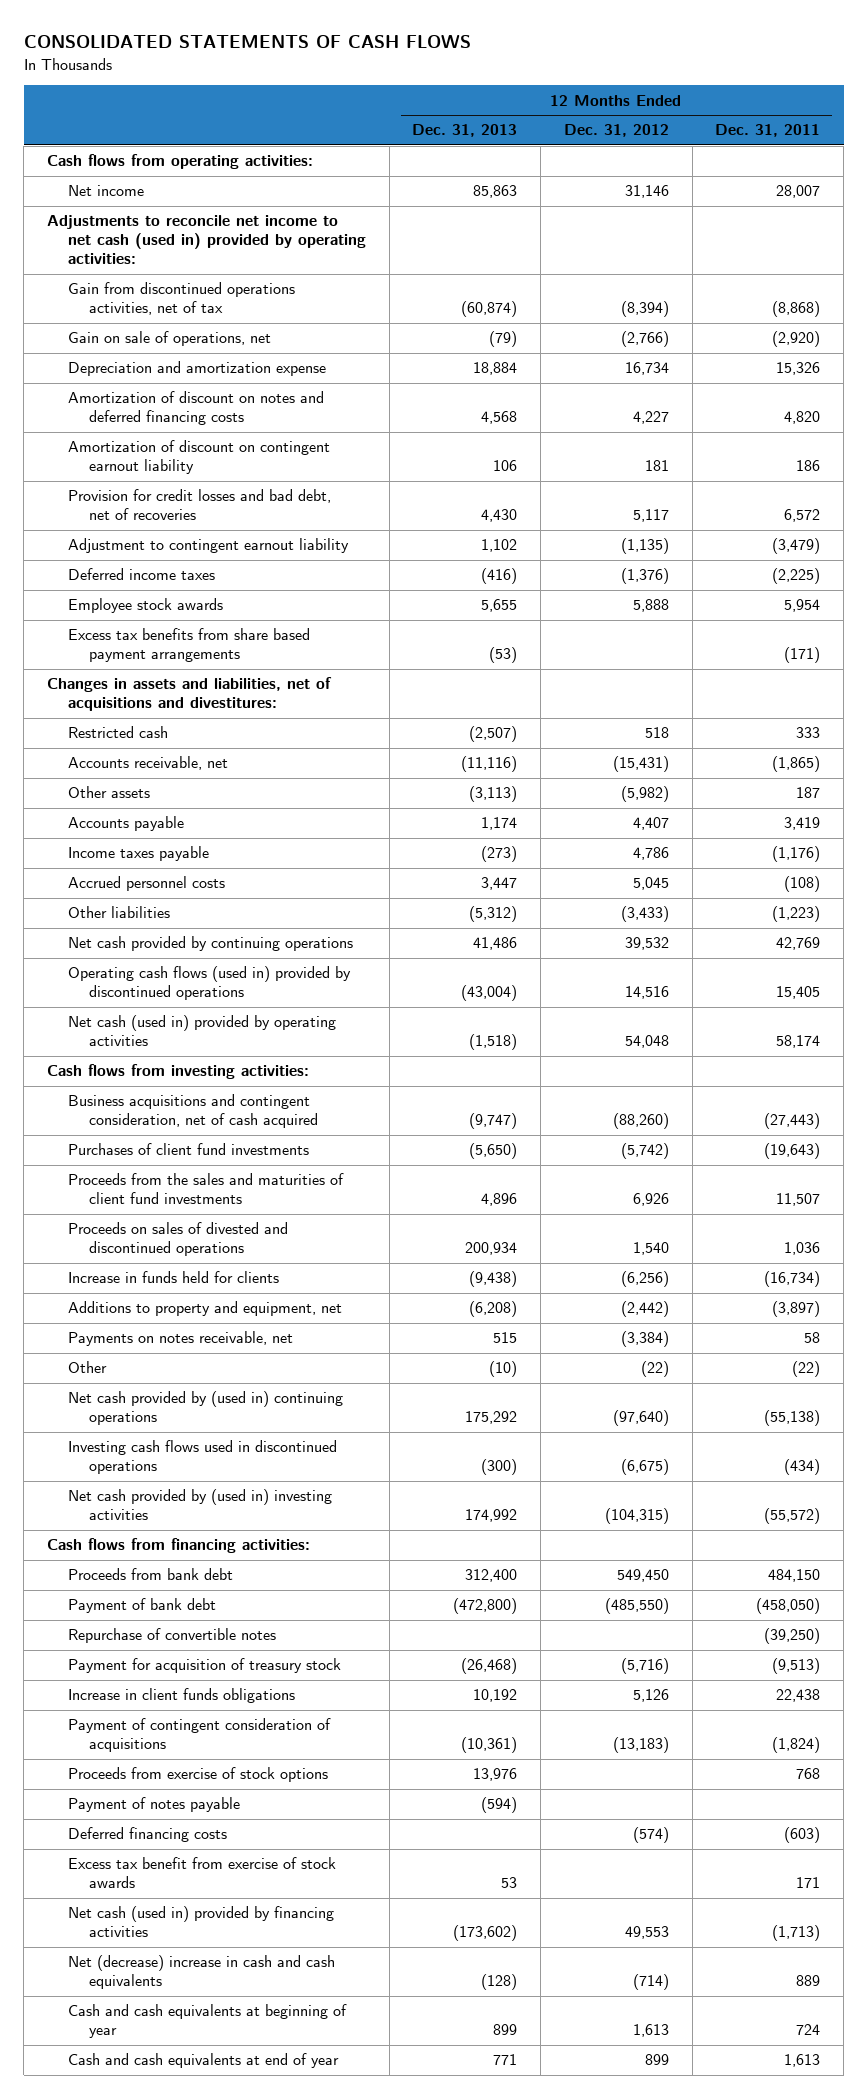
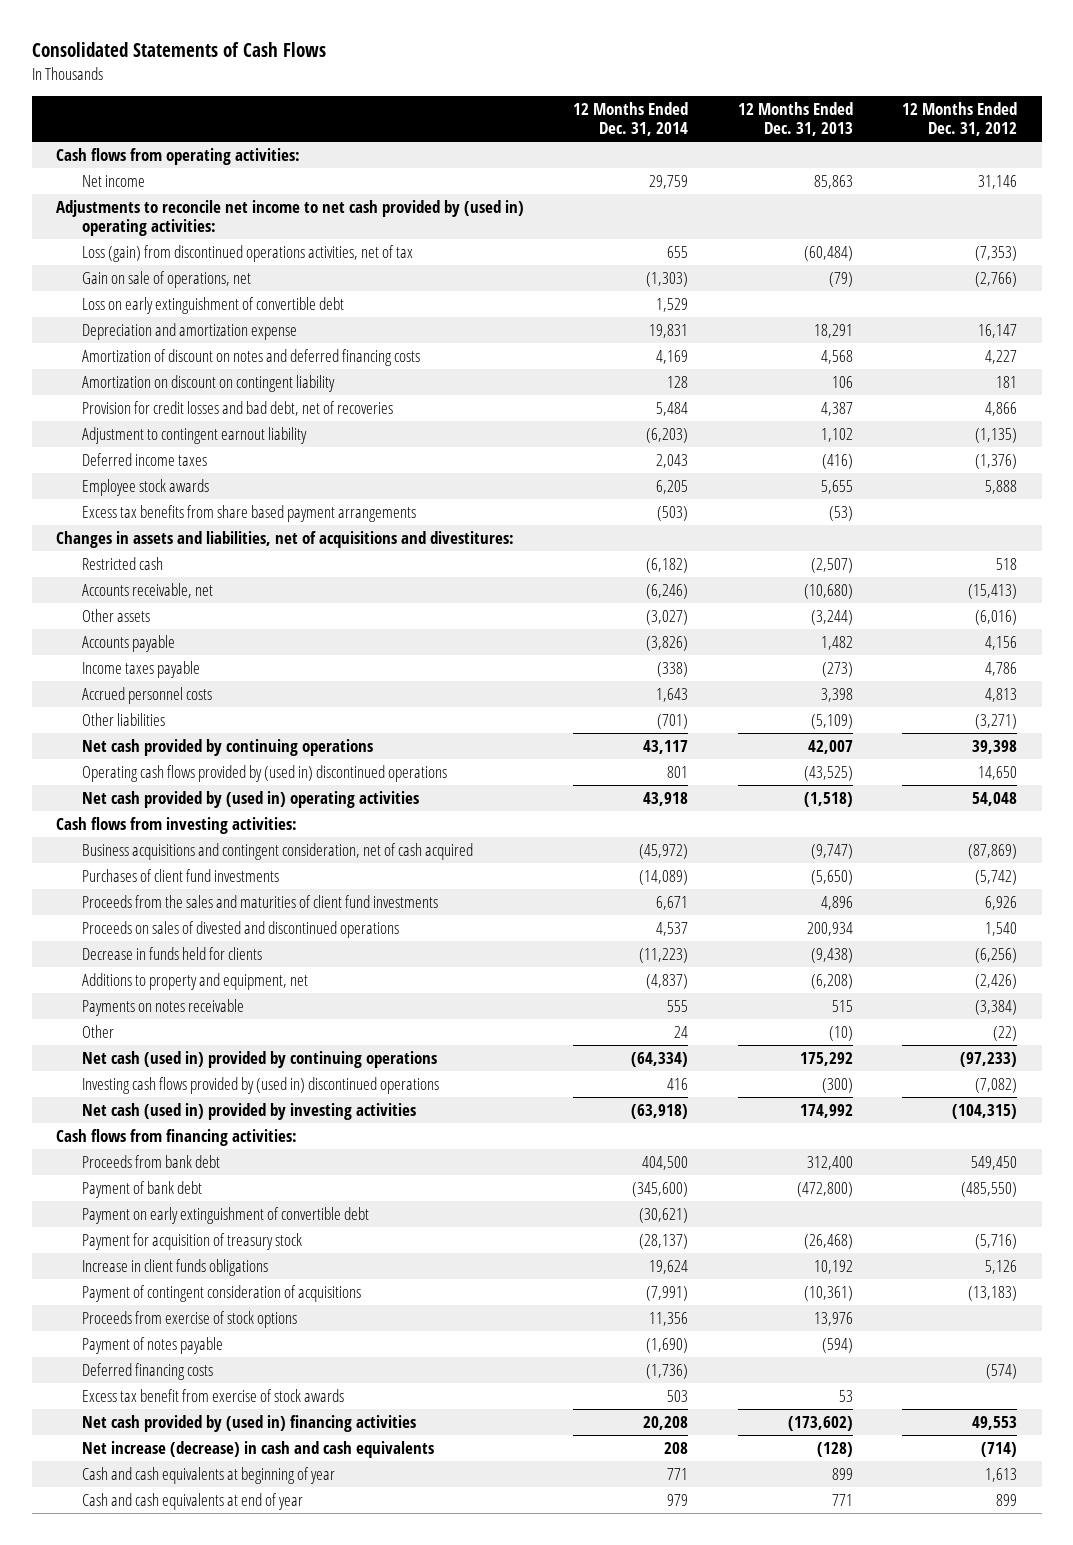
- CONSOLIDATED STATEMENTS OF CASH FLOWS
+ Consolidated Statements of Cash Flows
- | 12 Months Ended Dec. 31, 2013 | 12 Months Ended Dec. 31, 2012 | 12 Months Ended Dec. 31, 2011
+ | 12 Months Ended Dec. 31, 2014 | 12 Months Ended Dec. 31, 2013 | 12 Months Ended Dec. 31, 2012
- Adjustments to reconcile net income to net cash (used in) provided by operating activities:
- Gain from discontinued operations activities, net of tax | (60,874) | (8,394) | (8,868)
+ Adjustments to reconcile net income to net cash provided by (used in) operating activities:
+ Loss (gain) from discontinued operations activities, net of tax | 655 | (60,484) | (7,353)
- Depreciation and amortization expense | 18,884 | 16,734 | 15,326
+ Loss on early extinguishment of convertible debt | 1,529 | |
+ Depreciation and amortization expense | 19,831 | 18,291 | 16,147
- Amortization of discount on contingent earnout liability | 106 | 181 | 186
- Provision for credit losses and bad debt, net of recoveries | 4,430 | 5,117 | 6,572
+ Amortization on discount on contingent liability | 128 | 106 | 181
+ Provision for credit losses and bad debt, net of recoveries | 5,484 | 4,387 | 4,866
- Accounts receivable, net | (11,116) | (15,431) | (1,865)
- Other assets | (3,113) | (5,982) | 187
- Accounts payable | 1,174 | 4,407 | 3,419
+ Accounts receivable, net | (6,246) | (10,680) | (15,413)
+ Other assets | (3,027) | (3,244) | (6,016)
+ Accounts payable | (3,826) | 1,482 | 4,156
- Accrued personnel costs | 3,447 | 5,045 | (108)
- Other liabilities | (5,312) | (3,433) | (1,223)
- Net cash provided by continuing operations | 41,486 | 39,532 | 42,769
- Operating cash flows (used in) provided by discontinued operations | (43,004) | 14,516 | 15,405
- Net cash (used in) provided by operating activities | (1,518) | 54,048 | 58,174
+ Accrued personnel costs | 1,643 | 3,398 | 4,813
+ Other liabilities | (701) | (5,109) | (3,271)
+ Net cash provided by continuing operations | 43,117 | 42,007 | 39,398
+ Operating cash flows provided by (used in) discontinued operations | 801 | (43,525) | 14,650
+ Net cash provided by (used in) operating activities | 43,918 | (1,518) | 54,048
- Business acquisitions and contingent consideration, net of cash acquired | (9,747) | (88,260) | (27,443)
+ Business acquisitions and contingent consideration, net of cash acquired | (45,972) | (9,747) | (87,869)
- Increase in funds held for clients | (9,438) | (6,256) | (16,734)
- Additions to property and equipment, net | (6,208) | (2,442) | (3,897)
- Payments on notes receivable, net | 515 | (3,384) | 58
+ Decrease in funds held for clients | (11,223) | (9,438) | (6,256)
+ Additions to property and equipment, net | (4,837) | (6,208) | (2,426)
+ Payments on notes receivable | 555 | 515 | (3,384)
- Net cash provided by (used in) continuing operations | 175,292 | (97,640) | (55,138)
- Investing cash flows used in discontinued operations | (300) | (6,675) | (434)
- Net cash provided by (used in) investing activities | 174,992 | (104,315) | (55,572)
+ Net cash (used in) provided by continuing operations | (64,334) | 175,292 | (97,233)
+ Investing cash flows provided by (used in) discontinued operations | 416 | (300) | (7,082)
+ Net cash (used in) provided by investing activities | (63,918) | 174,992 | (104,315)
- Repurchase of convertible notes | | | (39,250)
+ Payment on early extinguishment of convertible debt | (30,621) | |
- Net cash (used in) provided by financing activities | (173,602) | 49,553 | (1,713)
- Net (decrease) increase in cash and cash equivalents | (128) | (714) | 889
+ Net cash provided by (used in) financing activities | 20,208 | (173,602) | 49,553
+ Net increase (decrease) in cash and cash equivalents | 208 | (128) | (714)

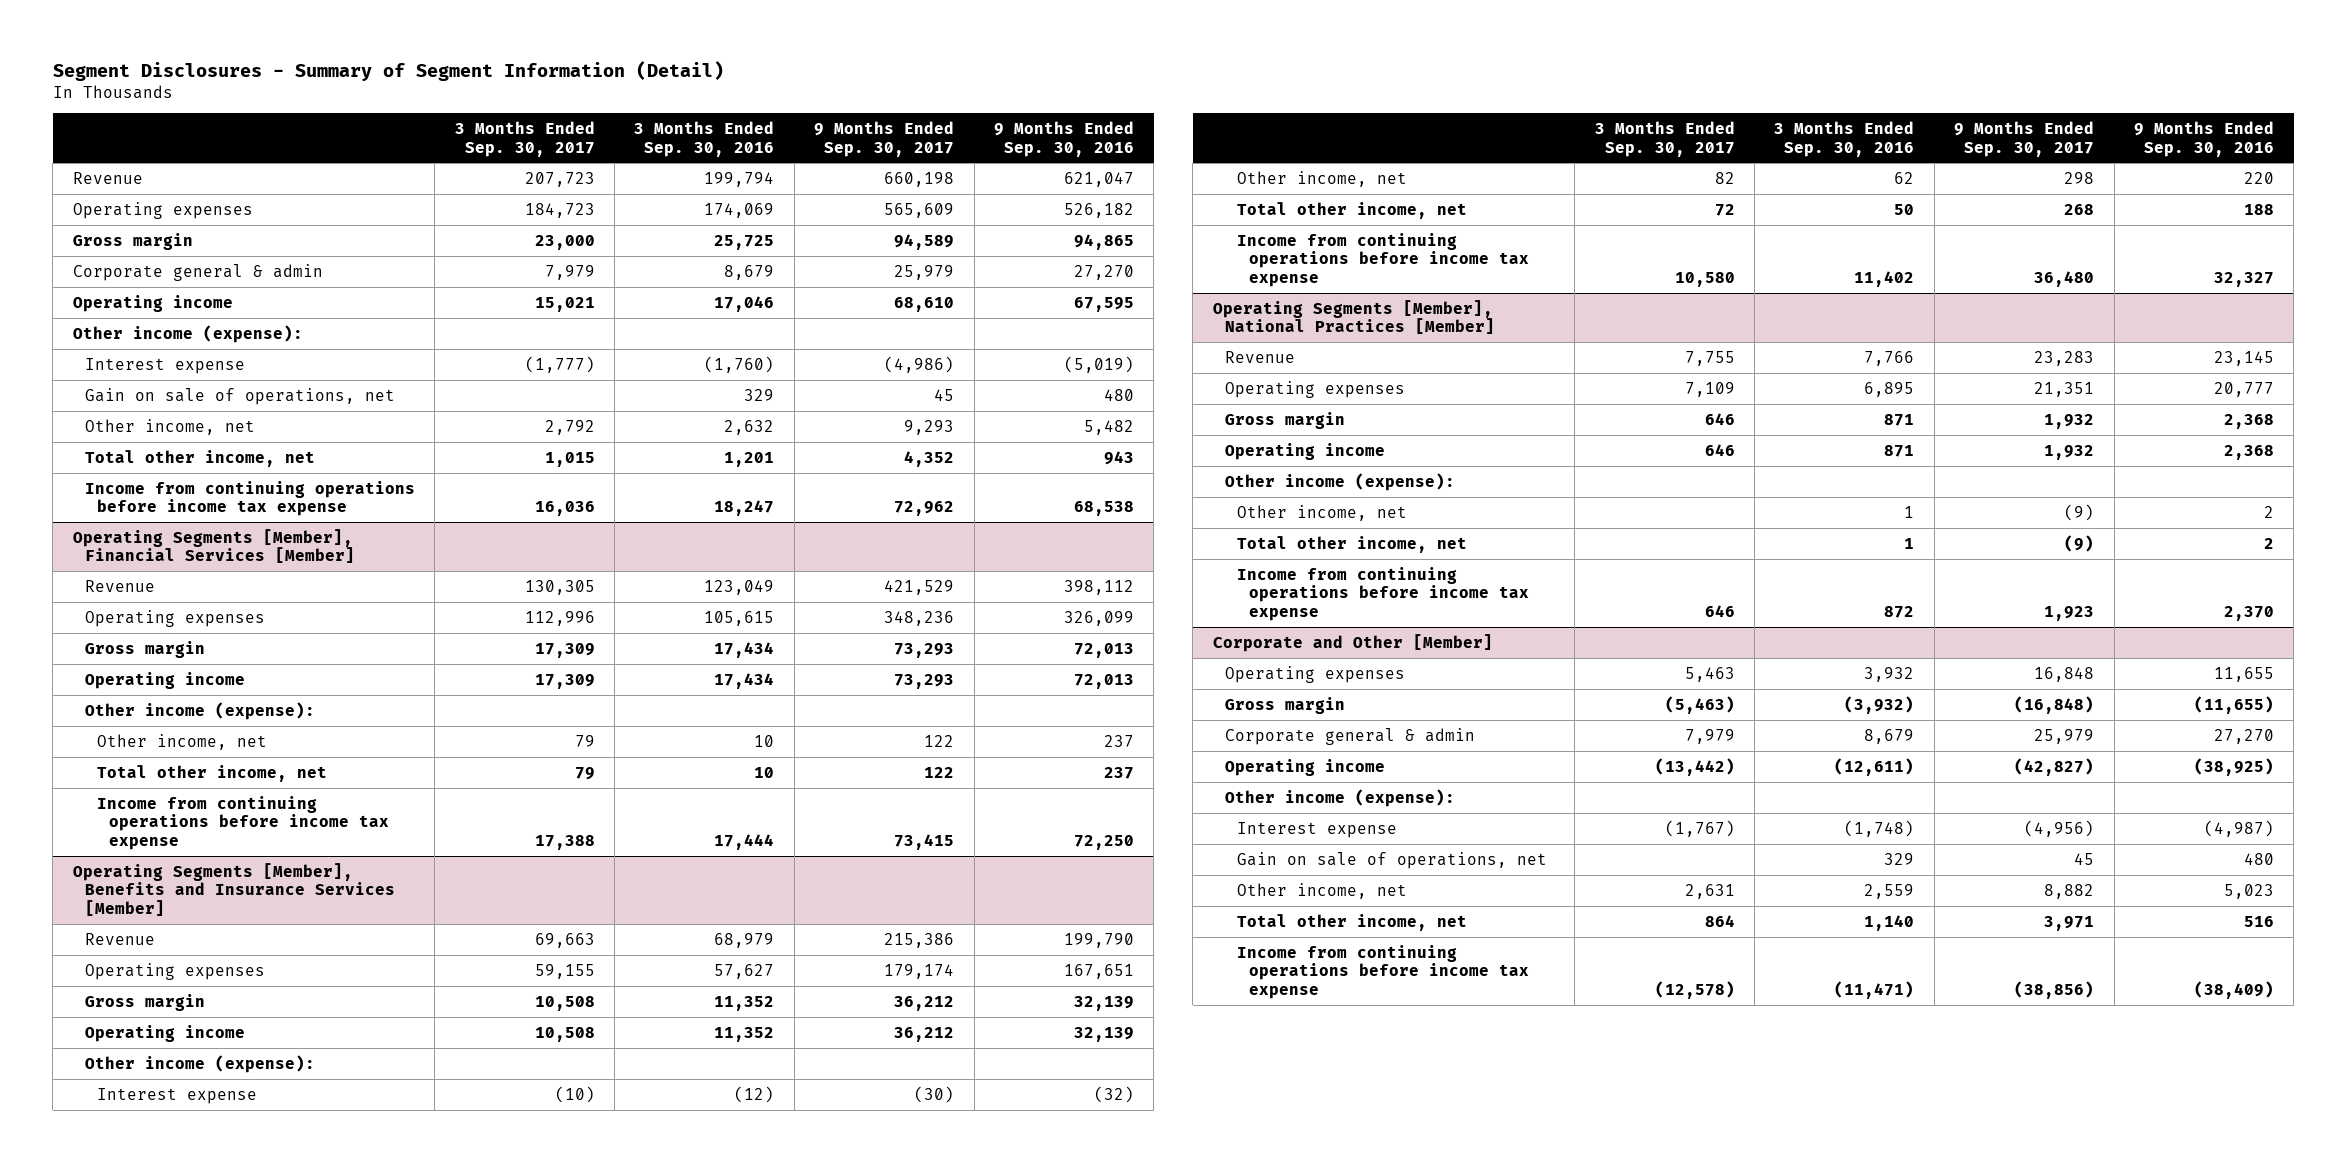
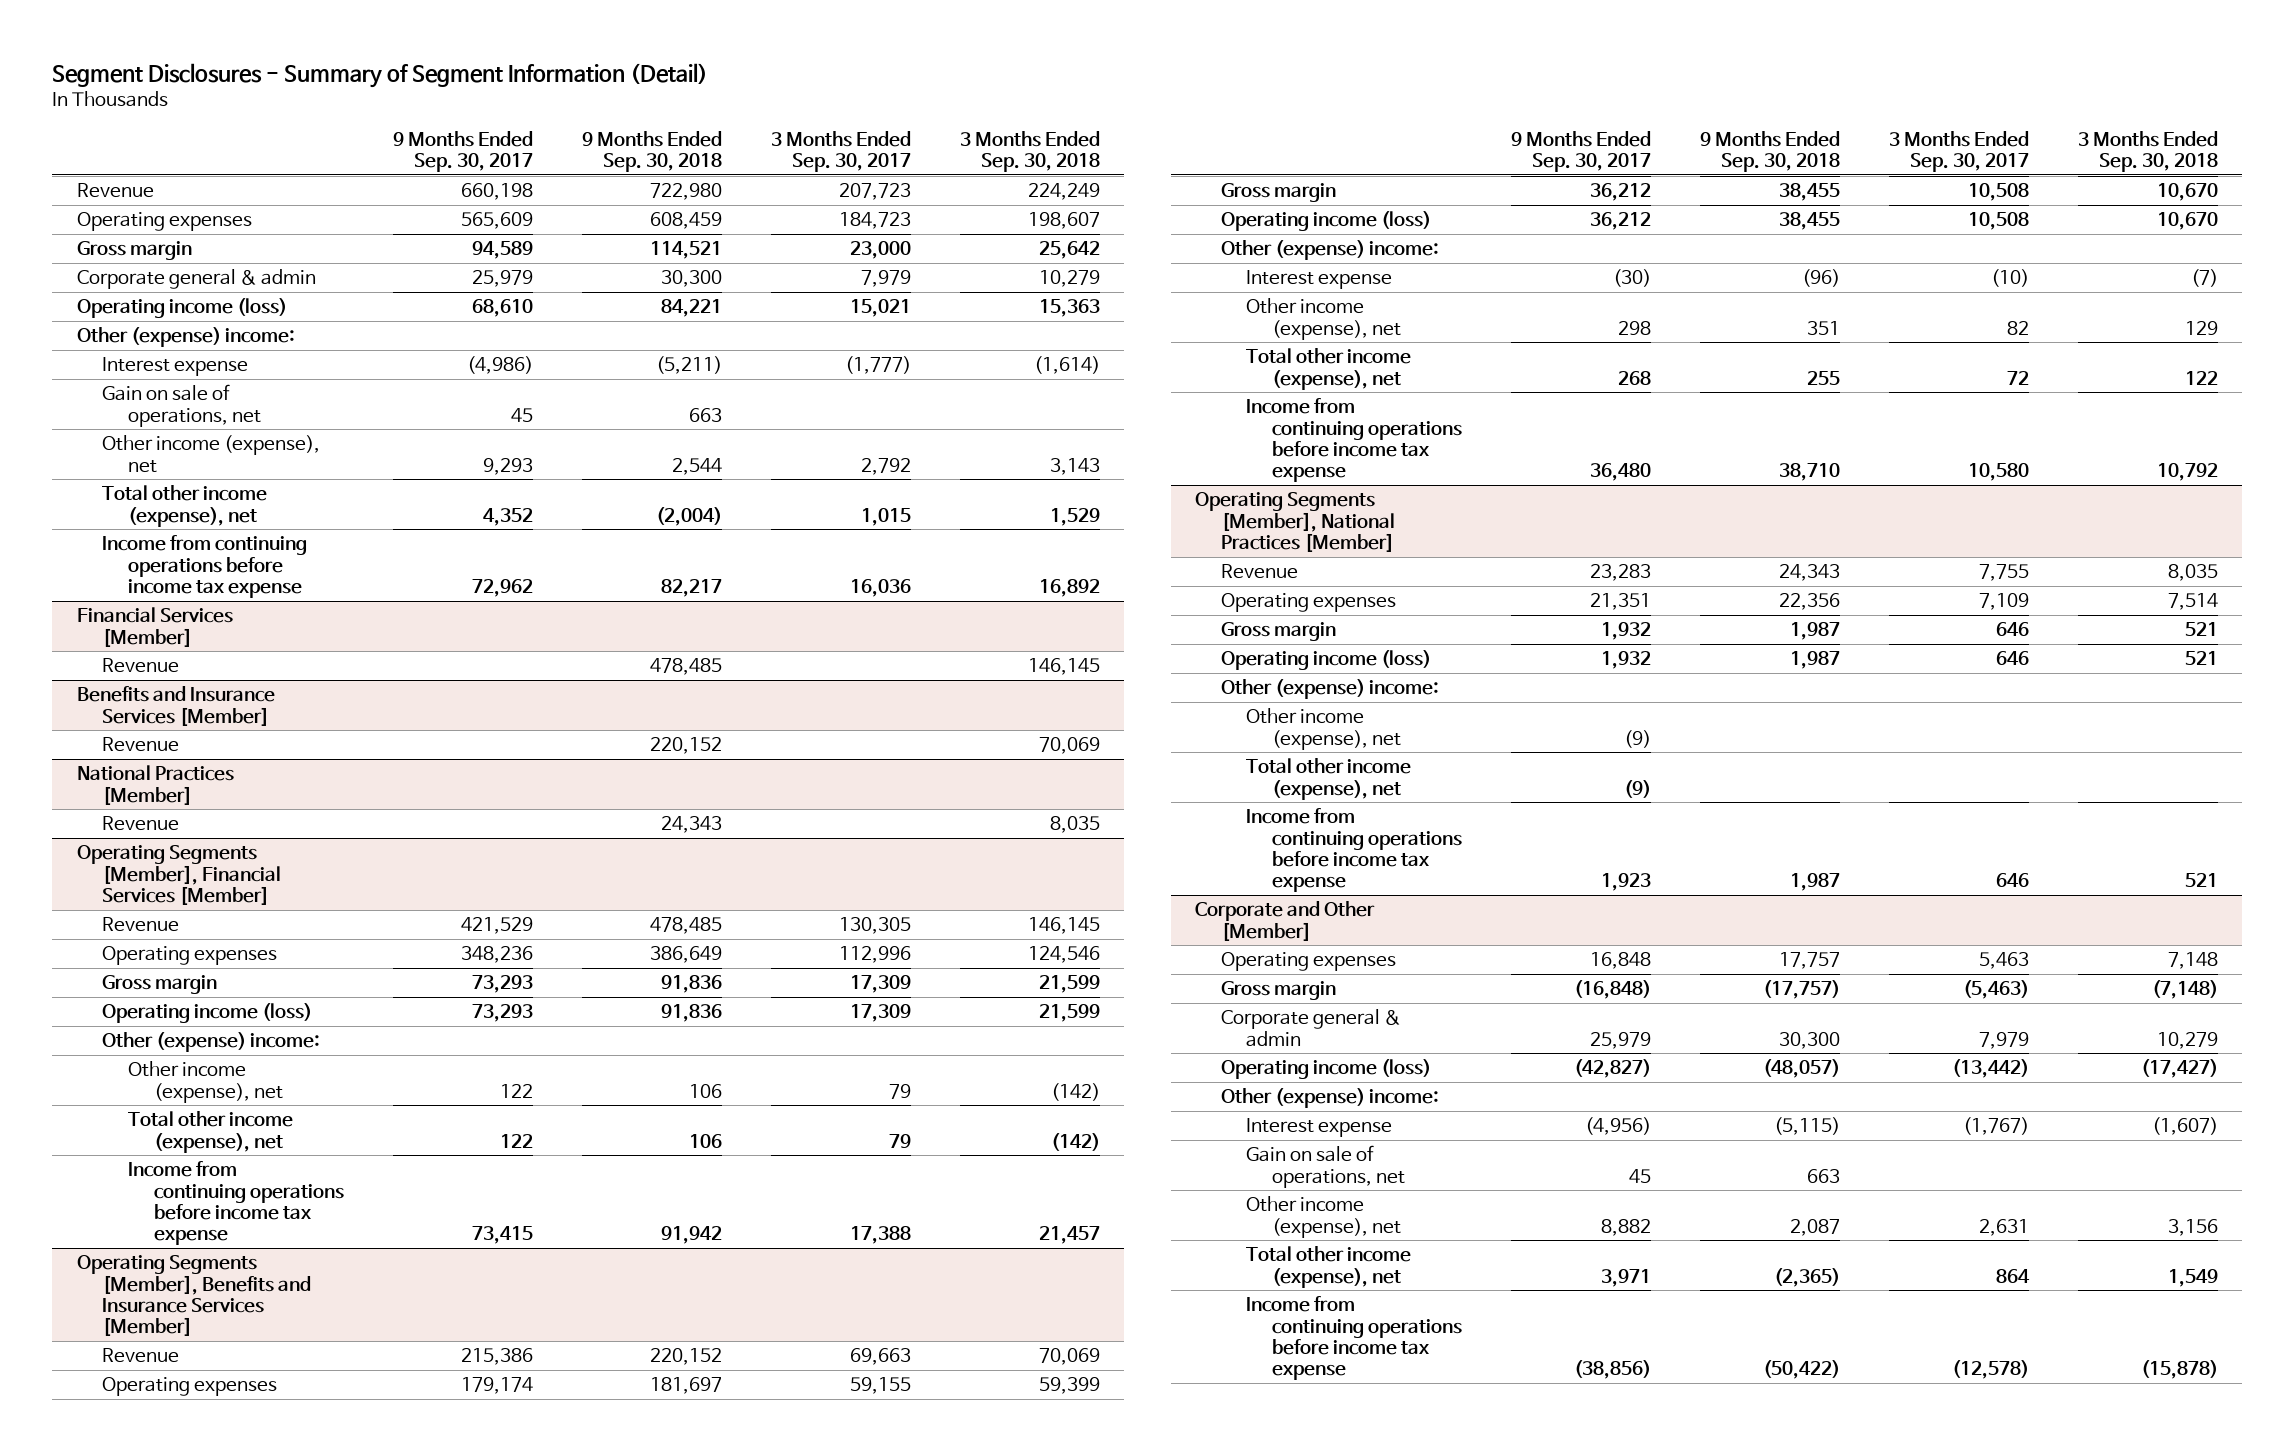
- | 3 Months Ended Sep. 30, 2017 | 3 Months Ended Sep. 30, 2016 | 9 Months Ended Sep. 30, 2017 | 9 Months Ended Sep. 30, 2016
+ | 9 Months Ended Sep. 30, 2017 | 9 Months Ended Sep. 30, 2018 | 3 Months Ended Sep. 30, 2017 | 3 Months Ended Sep. 30, 2018
- Operating income | 15,021 | 17,046 | 68,610 | 67,595
- Other income (expense):
+ Operating income (loss) | 68,610 | 84,221 | 15,021 | 15,363
+ Other (expense) income:
- Other income, net | 2,792 | 2,632 | 9,293 | 5,482
- Total other income, net | 1,015 | 1,201 | 4,352 | 943
+ Other income (expense), net | 9,293 | 2,544 | 2,792 | 3,143
+ Total other income (expense), net | 4,352 | (2,004) | 1,015 | 1,529
+ Financial Services [Member]
+ Revenue | | 478,485 | | 146,145
+ Benefits and Insurance Services [Member]
+ Revenue | | 220,152 | | 70,069
+ National Practices [Member]
+ Revenue | | 24,343 | | 8,035
@ Operating Segments [Member], Financial Services [Member]
- Operating income | 17,309 | 17,434 | 73,293 | 72,013
- Other income (expense):
- Other income, net | 79 | 10 | 122 | 237
- Total other income, net | 79 | 10 | 122 | 237
+ Operating income (loss) | 73,293 | 91,836 | 17,309 | 21,599
+ Other (expense) income:
+ Other income (expense), net | 122 | 106 | 79 | (142)
+ Total other income (expense), net | 122 | 106 | 79 | (142)
@ Operating Segments [Member], Benefits and Insurance Services [Member]
- Operating income | 10,508 | 11,352 | 36,212 | 32,139
- Other income (expense):
+ Operating income (loss) | 36,212 | 38,455 | 10,508 | 10,670
+ Other (expense) income:
- Other income, net | 82 | 62 | 298 | 220
- Total other income, net | 72 | 50 | 268 | 188
+ Other income (expense), net | 298 | 351 | 82 | 129
+ Total other income (expense), net | 268 | 255 | 72 | 122
@ Operating Segments [Member], National Practices [Member]
- Operating income | 646 | 871 | 1,932 | 2,368
- Other income (expense):
- Other income, net | | 1 | (9) | 2
- Total other income, net | | 1 | (9) | 2
+ Operating income (loss) | 1,932 | 1,987 | 646 | 521
+ Other (expense) income:
+ Other income (expense), net | (9) | | |
+ Total other income (expense), net | (9) | | |
@ Corporate and Other [Member]
- Operating income | (13,442) | (12,611) | (42,827) | (38,925)
- Other income (expense):
+ Operating income (loss) | (42,827) | (48,057) | (13,442) | (17,427)
+ Other (expense) income:
- Other income, net | 2,631 | 2,559 | 8,882 | 5,023
- Total other income, net | 864 | 1,140 | 3,971 | 516
+ Other income (expense), net | 8,882 | 2,087 | 2,631 | 3,156
+ Total other income (expense), net | 3,971 | (2,365) | 864 | 1,549

